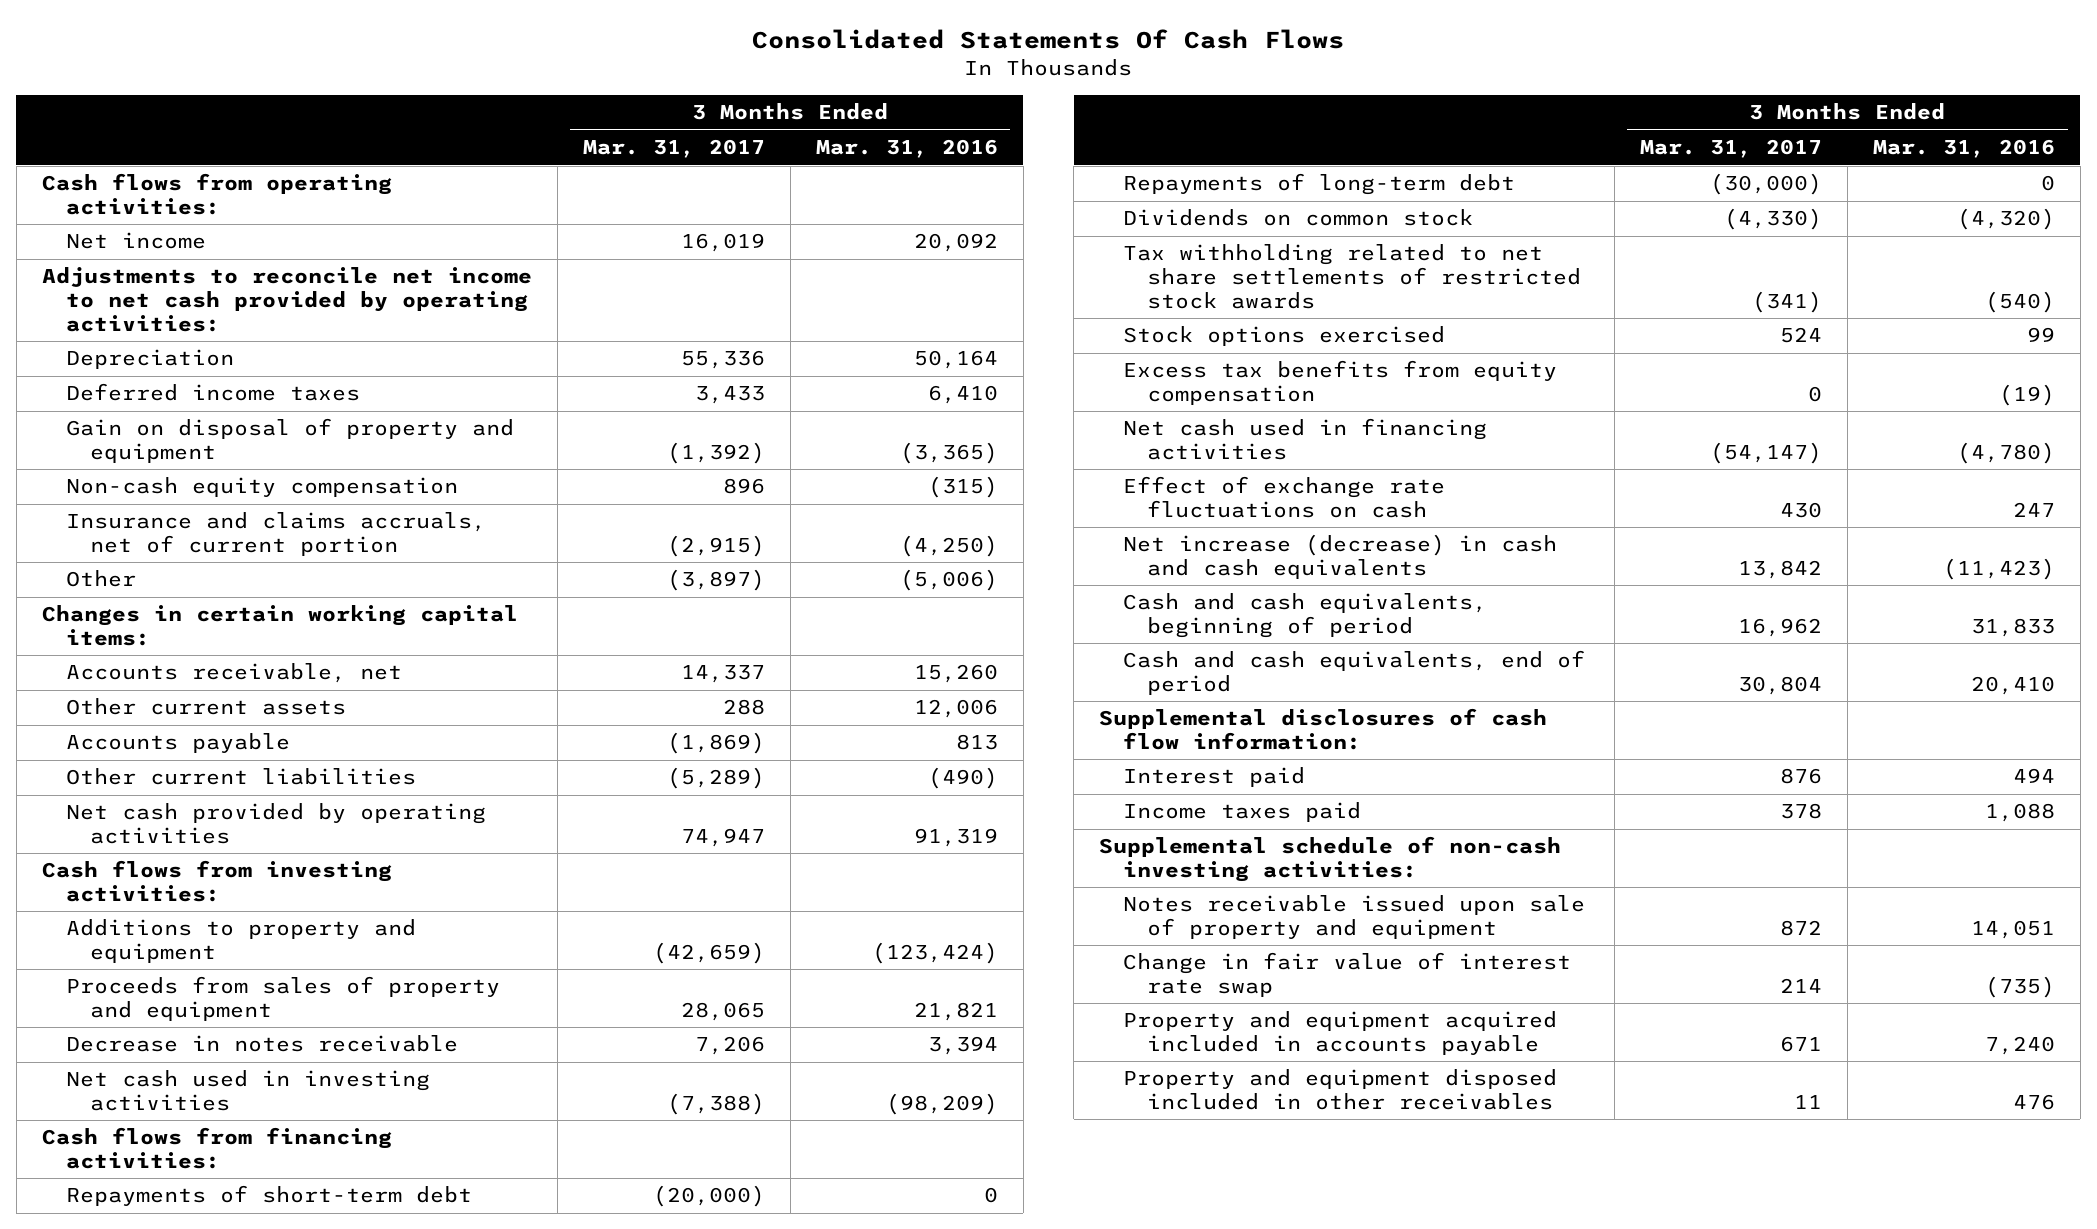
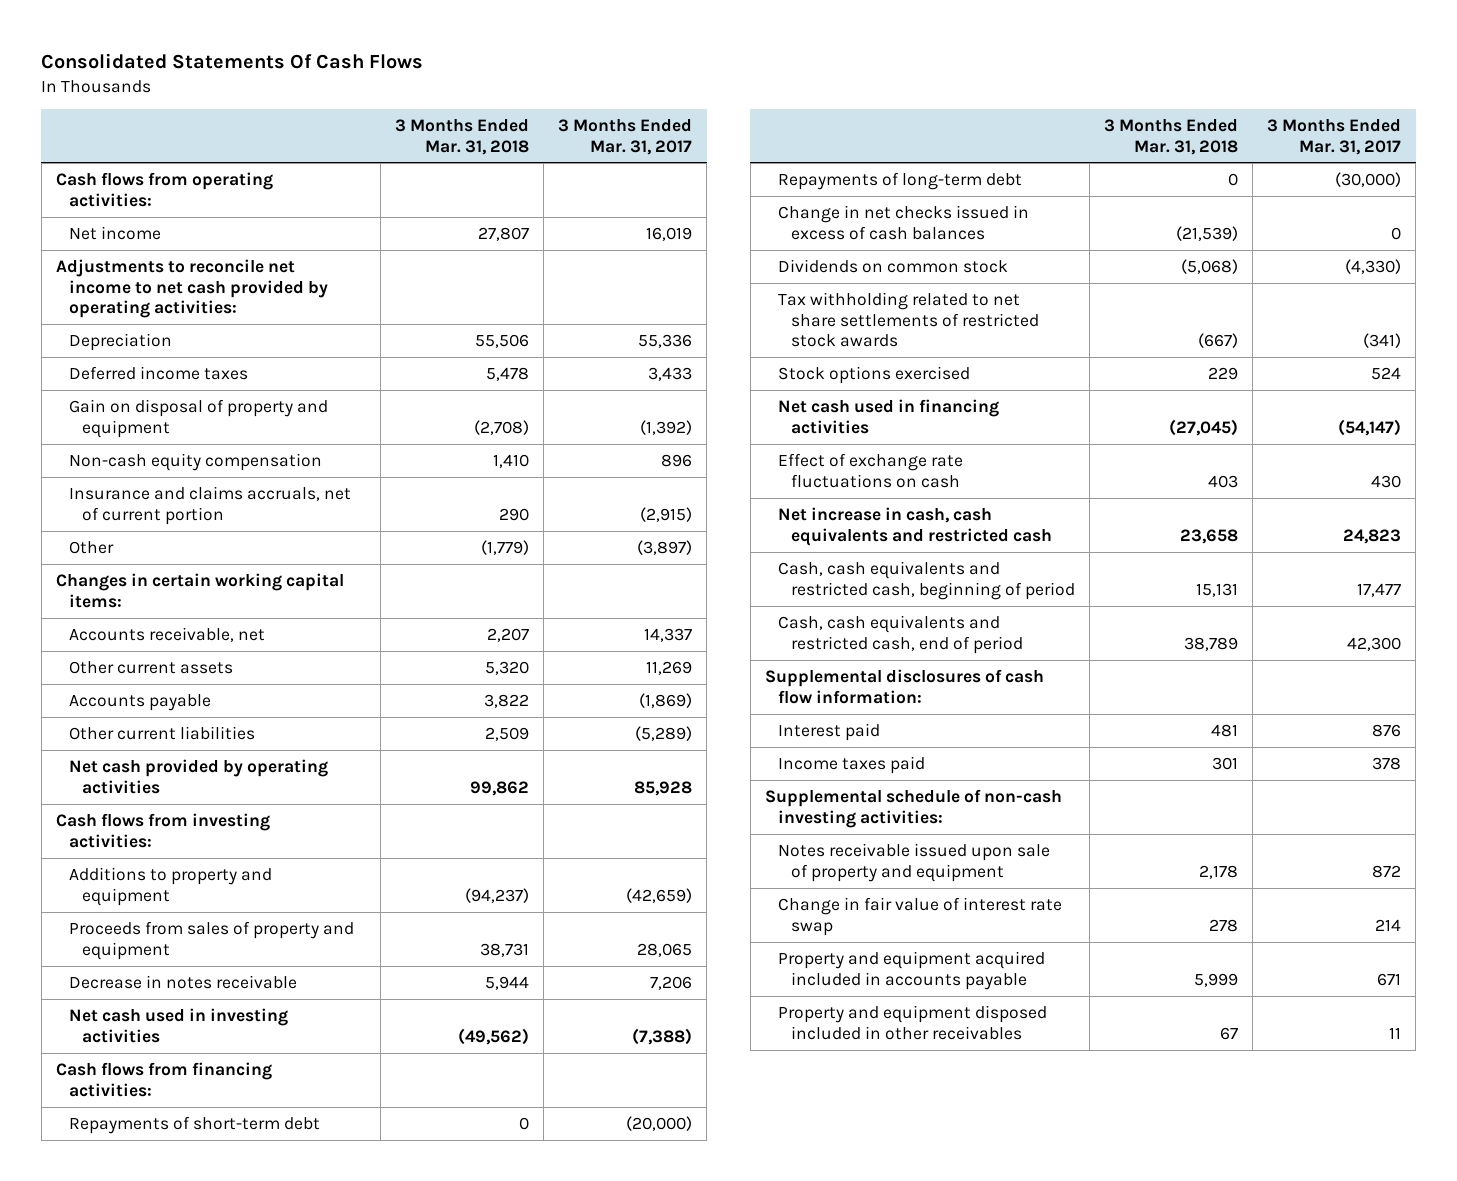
- | 3 Months Ended Mar. 31, 2017 | 3 Months Ended Mar. 31, 2016
+ | 3 Months Ended Mar. 31, 2018 | 3 Months Ended Mar. 31, 2017
- Other current assets | 288 | 12,006
+ Other current assets | 5,320 | 11,269
- Net cash provided by operating activities | 74,947 | 91,319
+ Net cash provided by operating activities | 99,862 | 85,928
+ Change in net checks issued in excess of cash balances | (21,539) | 0
- Excess tax benefits from equity compensation | 0 | (19)
- Net increase (decrease) in cash and cash equivalents | 13,842 | (11,423)
- Cash and cash equivalents, beginning of period | 16,962 | 31,833
- Cash and cash equivalents, end of period | 30,804 | 20,410
+ Net increase in cash, cash equivalents and restricted cash | 23,658 | 24,823
+ Cash, cash equivalents and restricted cash, beginning of period | 15,131 | 17,477
+ Cash, cash equivalents and restricted cash, end of period | 38,789 | 42,300

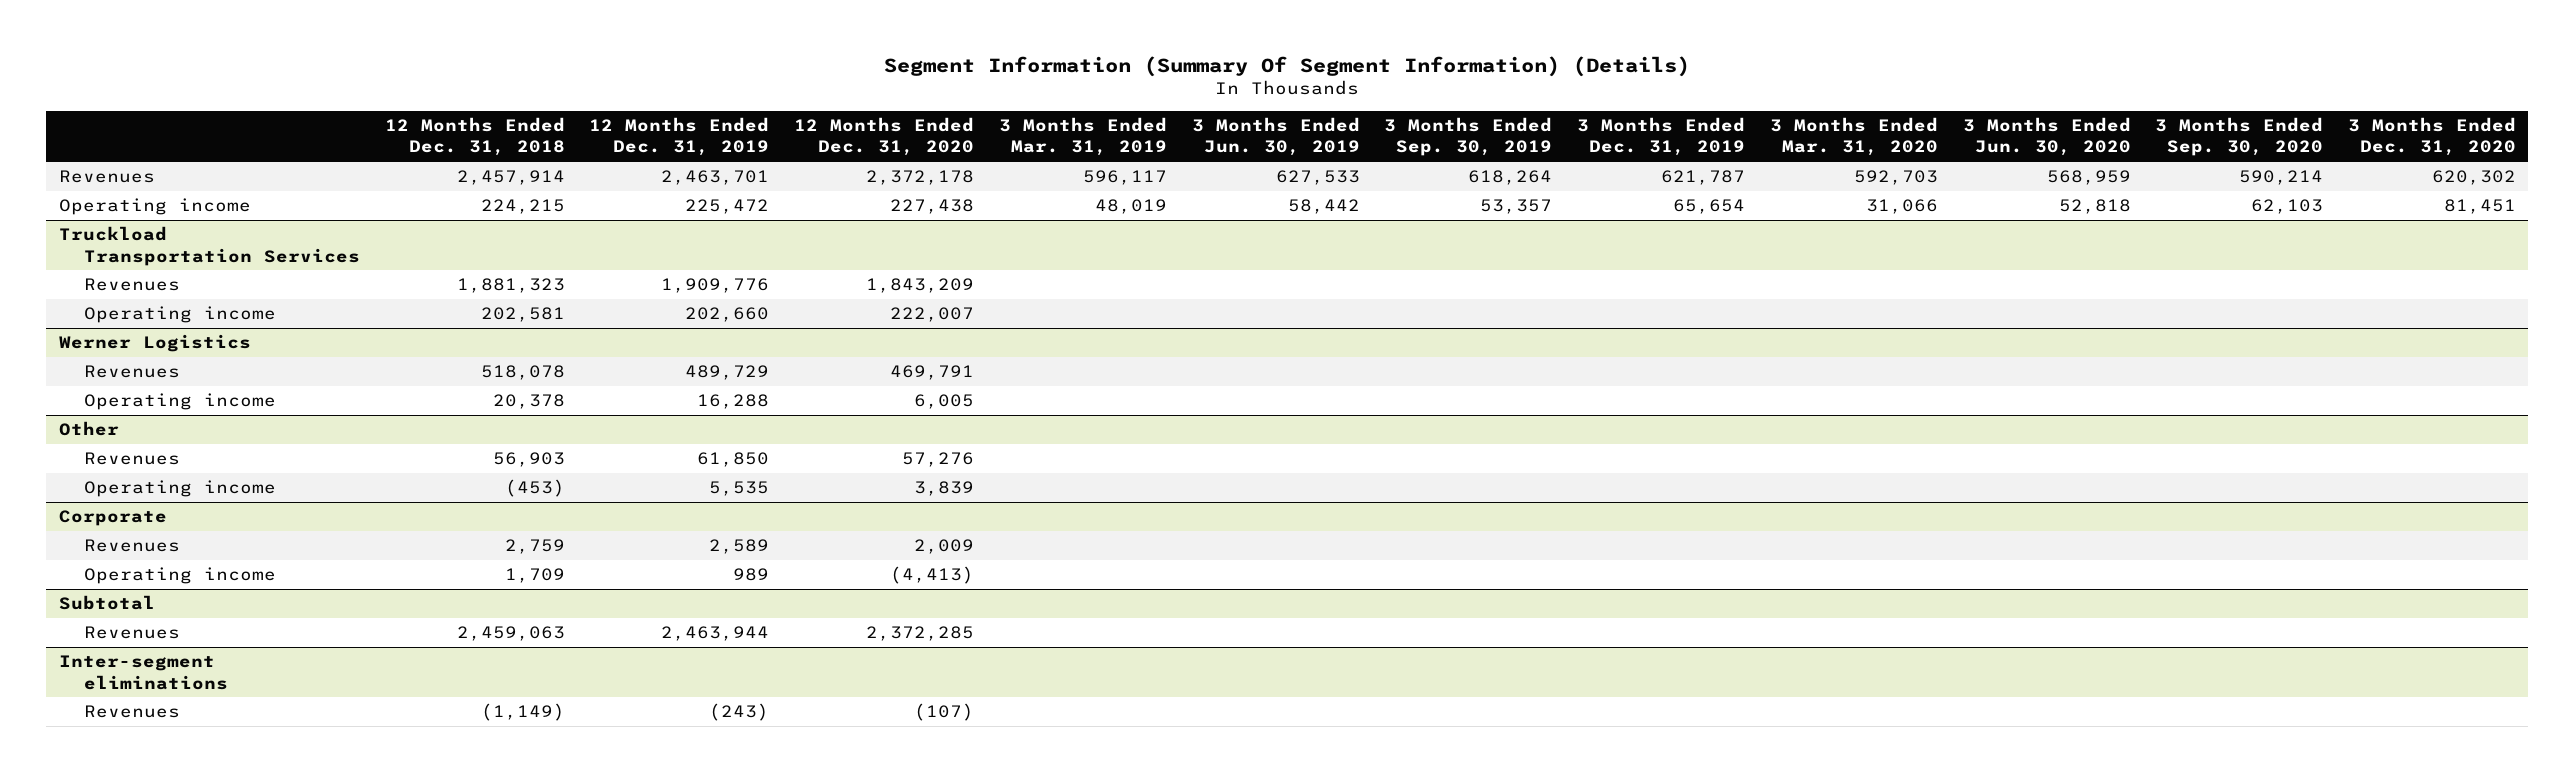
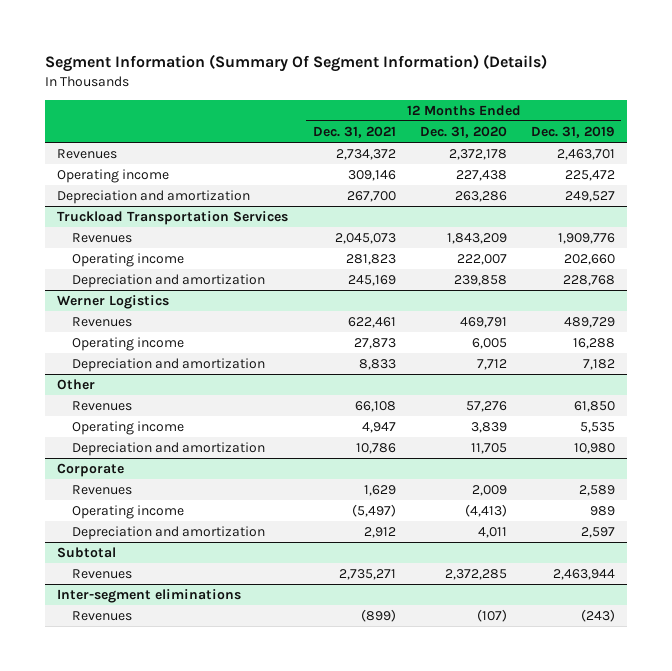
- | 12 Months Ended Dec. 31, 2018 | 12 Months Ended Dec. 31, 2019 | 12 Months Ended Dec. 31, 2020 | 3 Months Ended Mar. 31, 2019 | 3 Months Ended Jun. 30, 2019 | 3 Months Ended Sep. 30, 2019 | 3 Months Ended Dec. 31, 2019 | 3 Months Ended Mar. 31, 2020 | 3 Months Ended Jun. 30, 2020 | 3 Months Ended Sep. 30, 2020 | 3 Months Ended Dec. 31, 2020
+ | 12 Months Ended Dec. 31, 2021 | 12 Months Ended Dec. 31, 2020 | 12 Months Ended Dec. 31, 2019
+ Depreciation and amortization | 267,700 | 263,286 | 249,527
@ Truckload Transportation Services
+ Depreciation and amortization | 245,169 | 239,858 | 228,768
@ Werner Logistics
+ Depreciation and amortization | 8,833 | 7,712 | 7,182
@ Other
+ Depreciation and amortization | 10,786 | 11,705 | 10,980
@ Corporate
+ Depreciation and amortization | 2,912 | 4,011 | 2,597

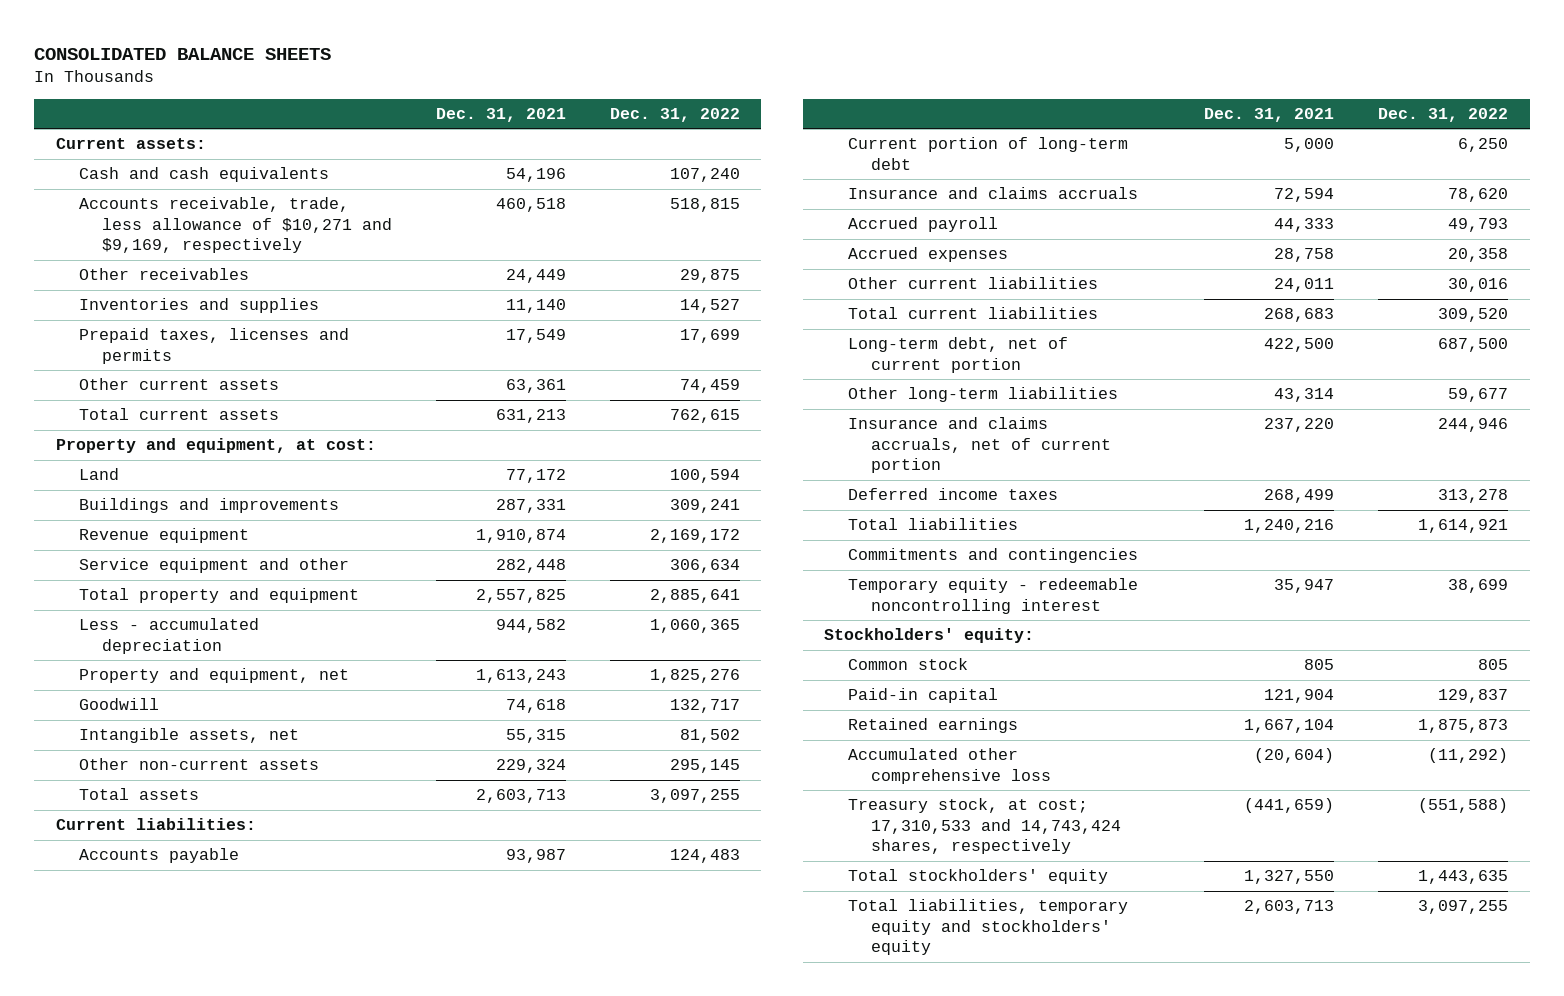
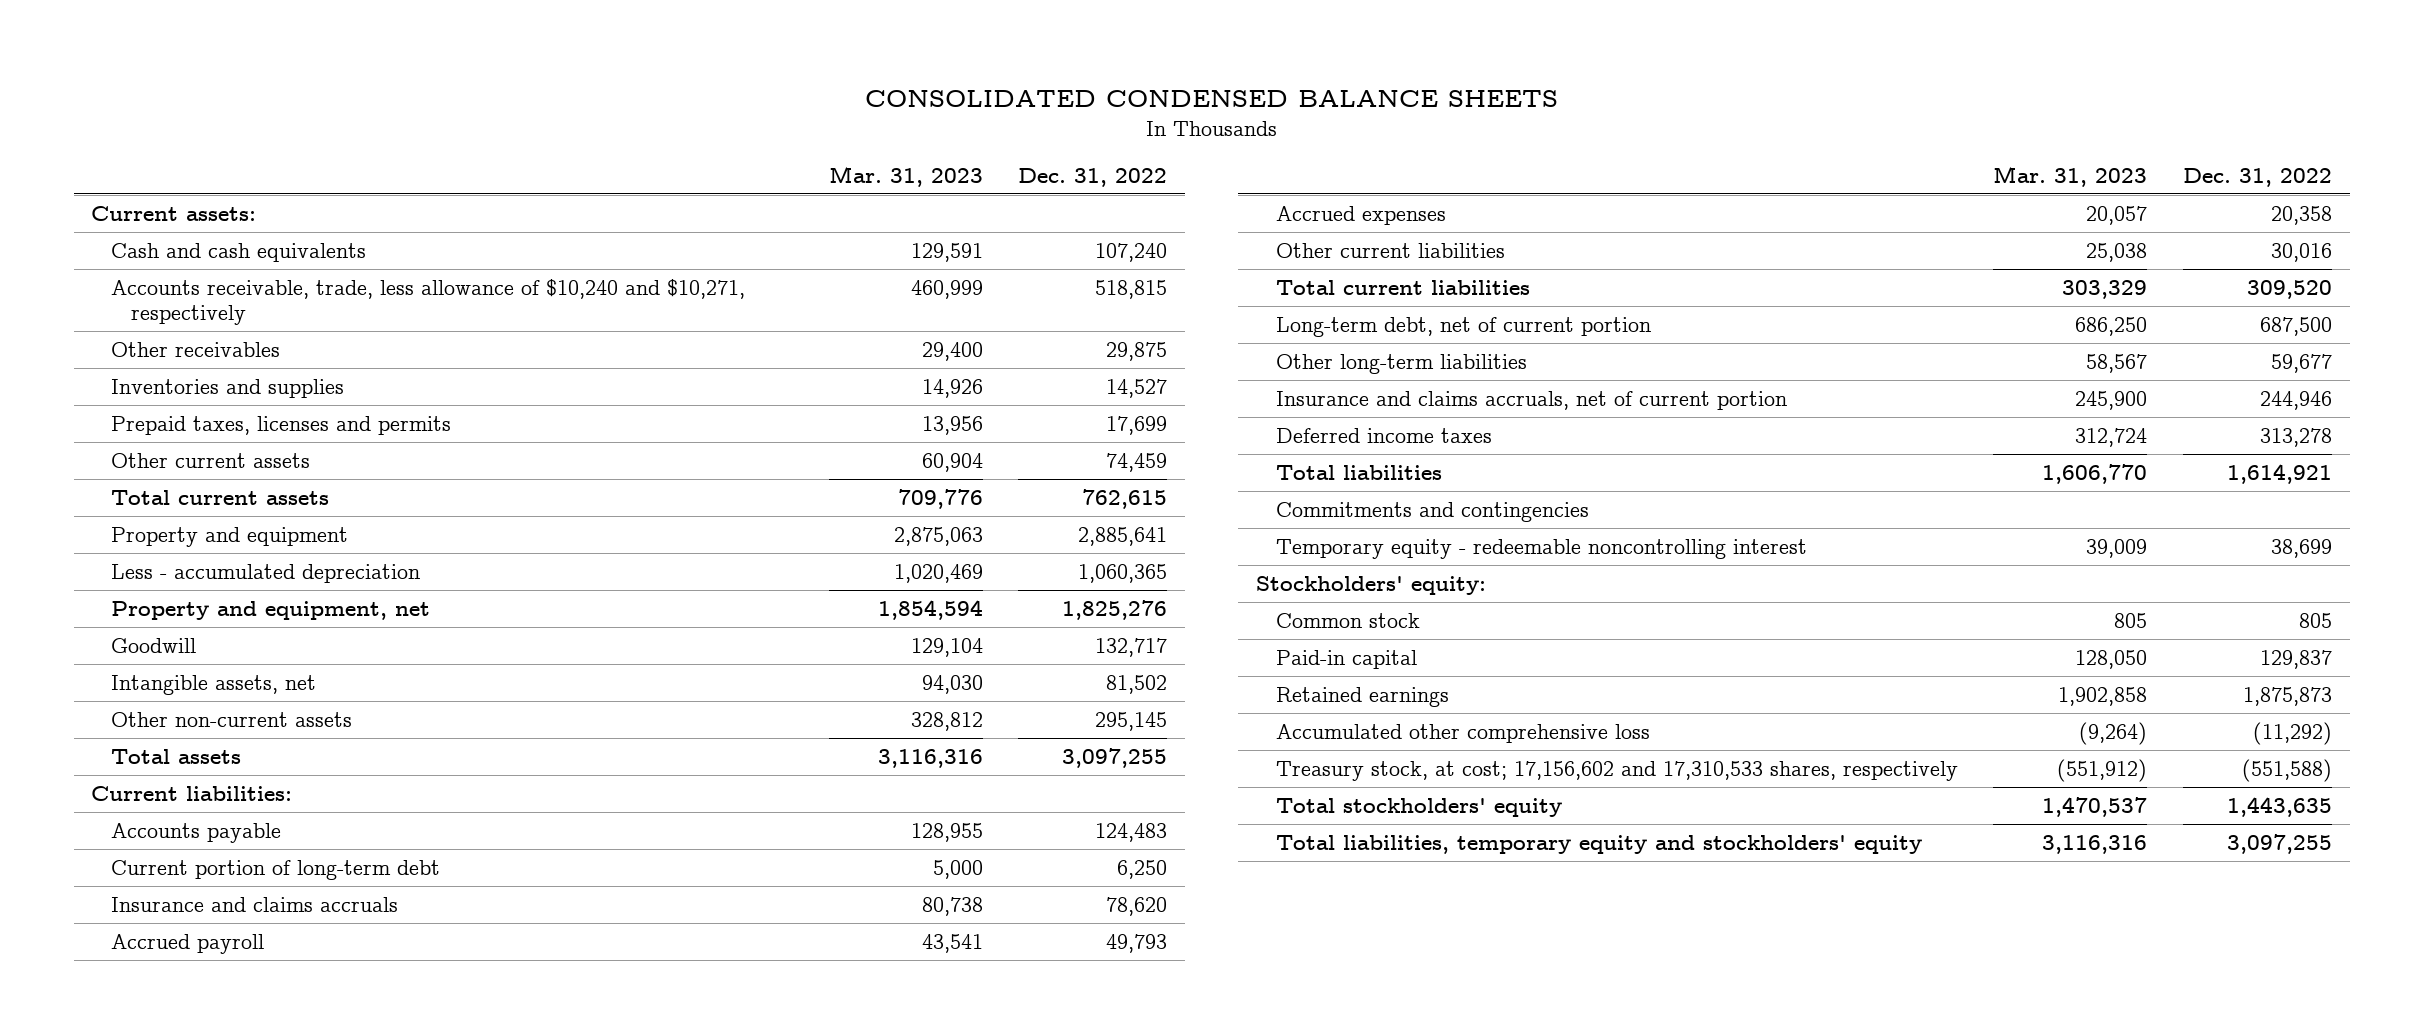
- CONSOLIDATED BALANCE SHEETS
+ CONSOLIDATED CONDENSED BALANCE SHEETS
- | Dec. 31, 2021 | Dec. 31, 2022
+ | Mar. 31, 2023 | Dec. 31, 2022
- Accounts receivable, trade, less allowance of $10,271 and $9,169, respectively | 460,518 | 518,815
+ Accounts receivable, trade, less allowance of $10,240 and $10,271, respectively | 460,999 | 518,815
- Property and equipment, at cost:
- Land | 77,172 | 100,594
- Buildings and improvements | 287,331 | 309,241
- Revenue equipment | 1,910,874 | 2,169,172
- Service equipment and other | 282,448 | 306,634
- Total property and equipment | 2,557,825 | 2,885,641
+ Property and equipment | 2,875,063 | 2,885,641
- Treasury stock, at cost; 17,310,533 and 14,743,424 shares, respectively | (441,659) | (551,588)
+ Treasury stock, at cost; 17,156,602 and 17,310,533 shares, respectively | (551,912) | (551,588)

